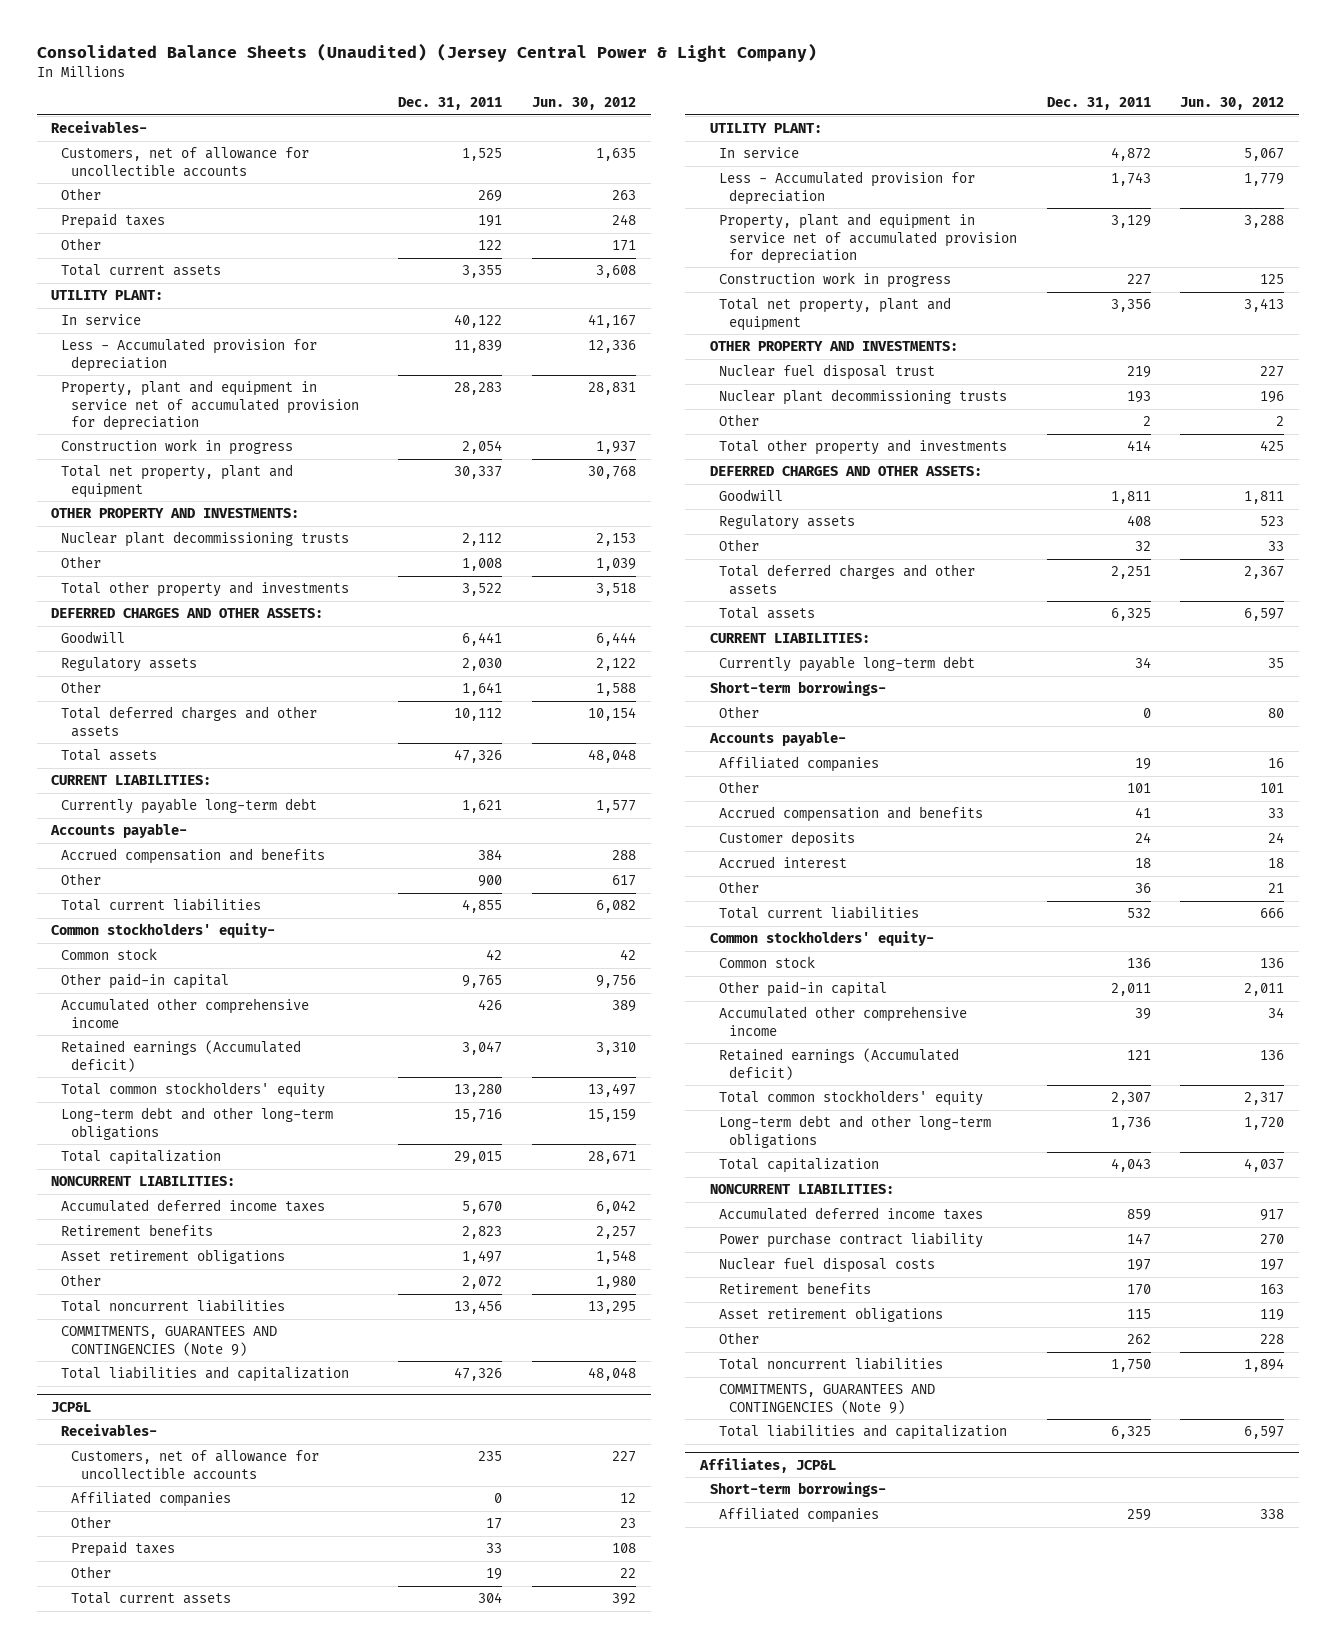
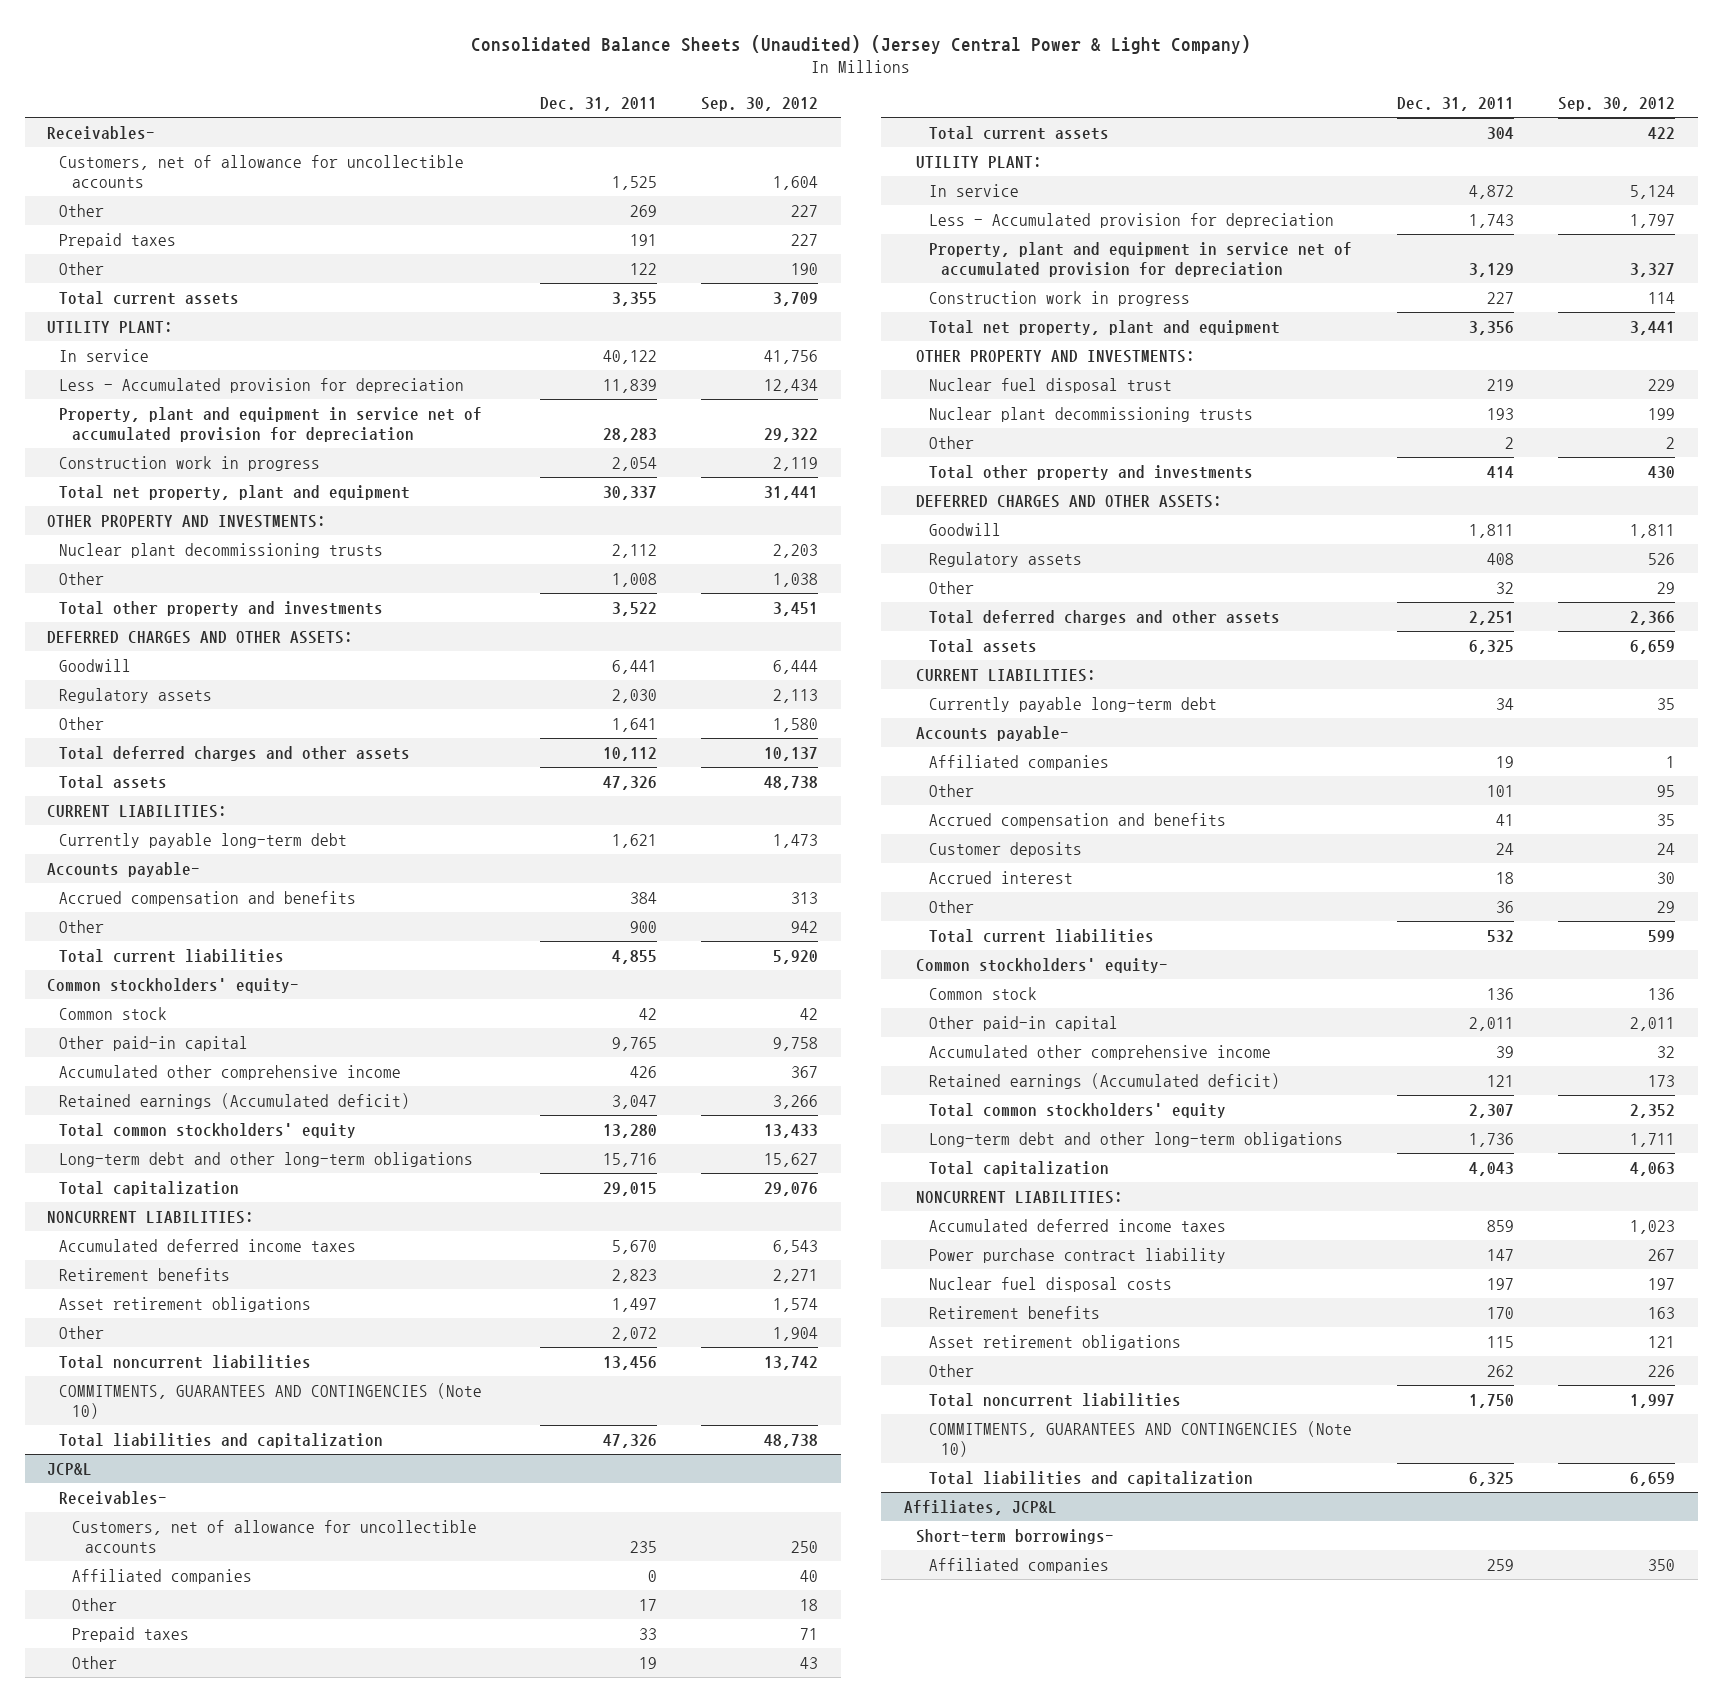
- | Dec. 31, 2011 | Jun. 30, 2012
+ | Dec. 31, 2011 | Sep. 30, 2012
- COMMITMENTS, GUARANTEES AND CONTINGENCIES (Note 9)
+ COMMITMENTS, GUARANTEES AND CONTINGENCIES (Note 10)
@ JCP&L
- Short-term borrowings-
- Other | 0 | 80
- COMMITMENTS, GUARANTEES AND CONTINGENCIES (Note 9)
+ COMMITMENTS, GUARANTEES AND CONTINGENCIES (Note 10)

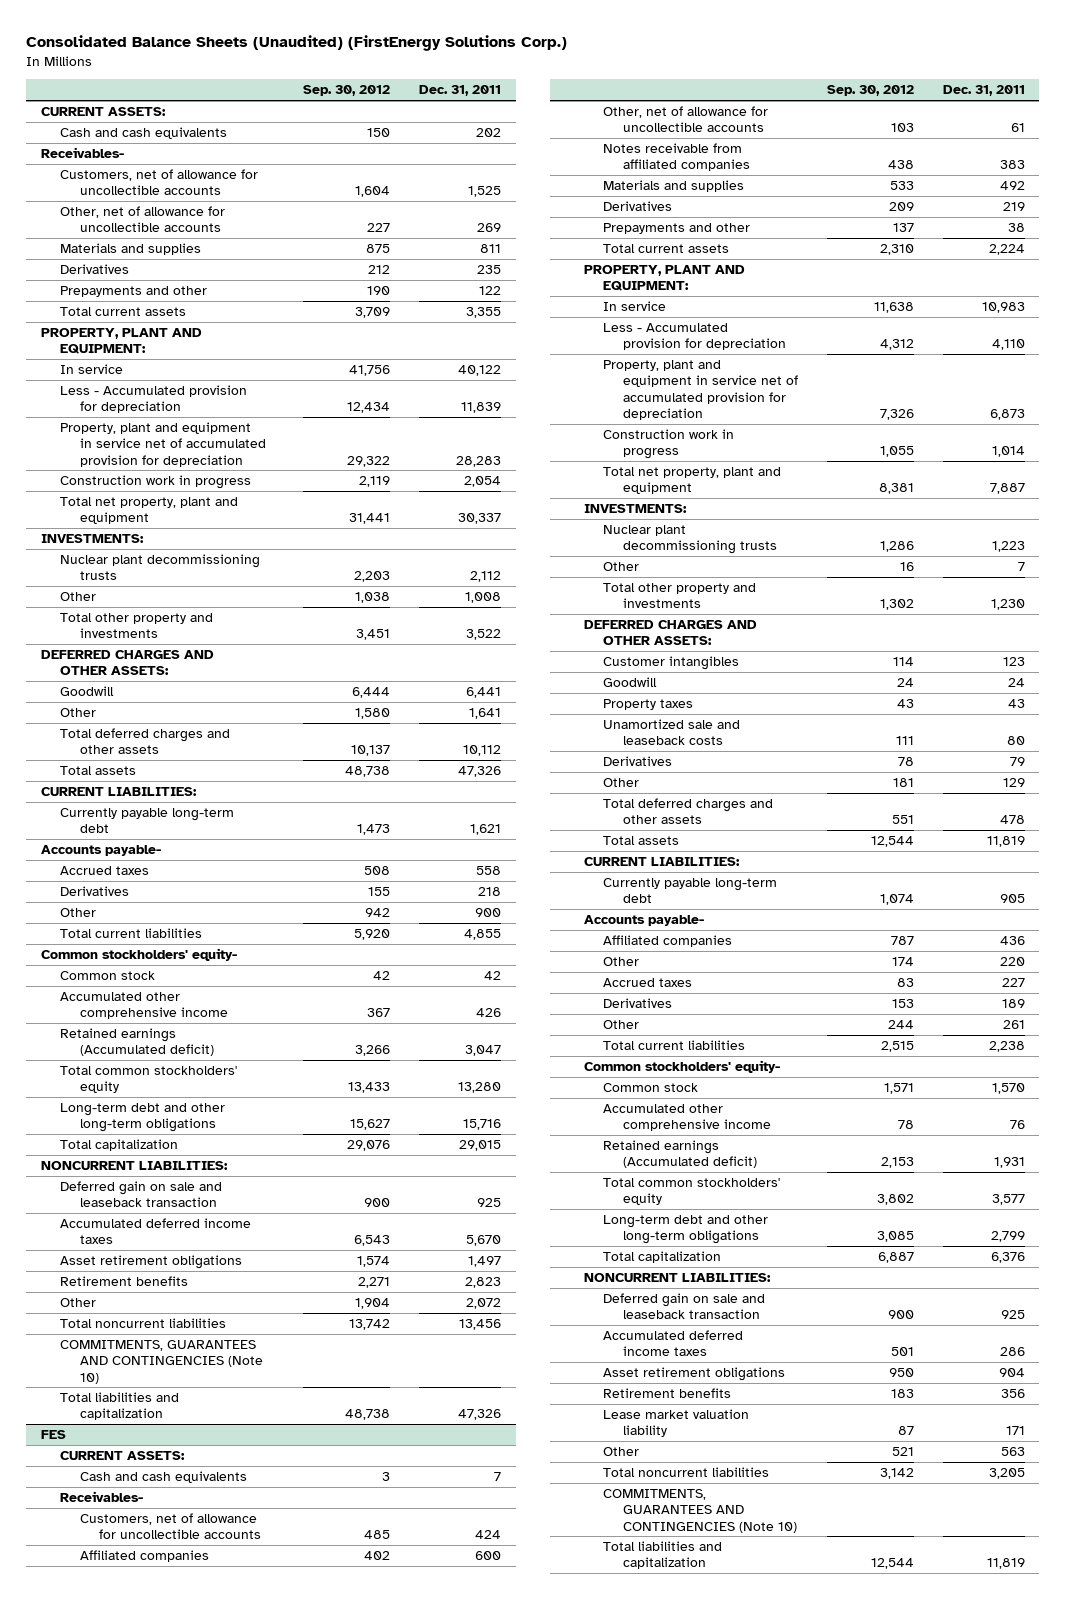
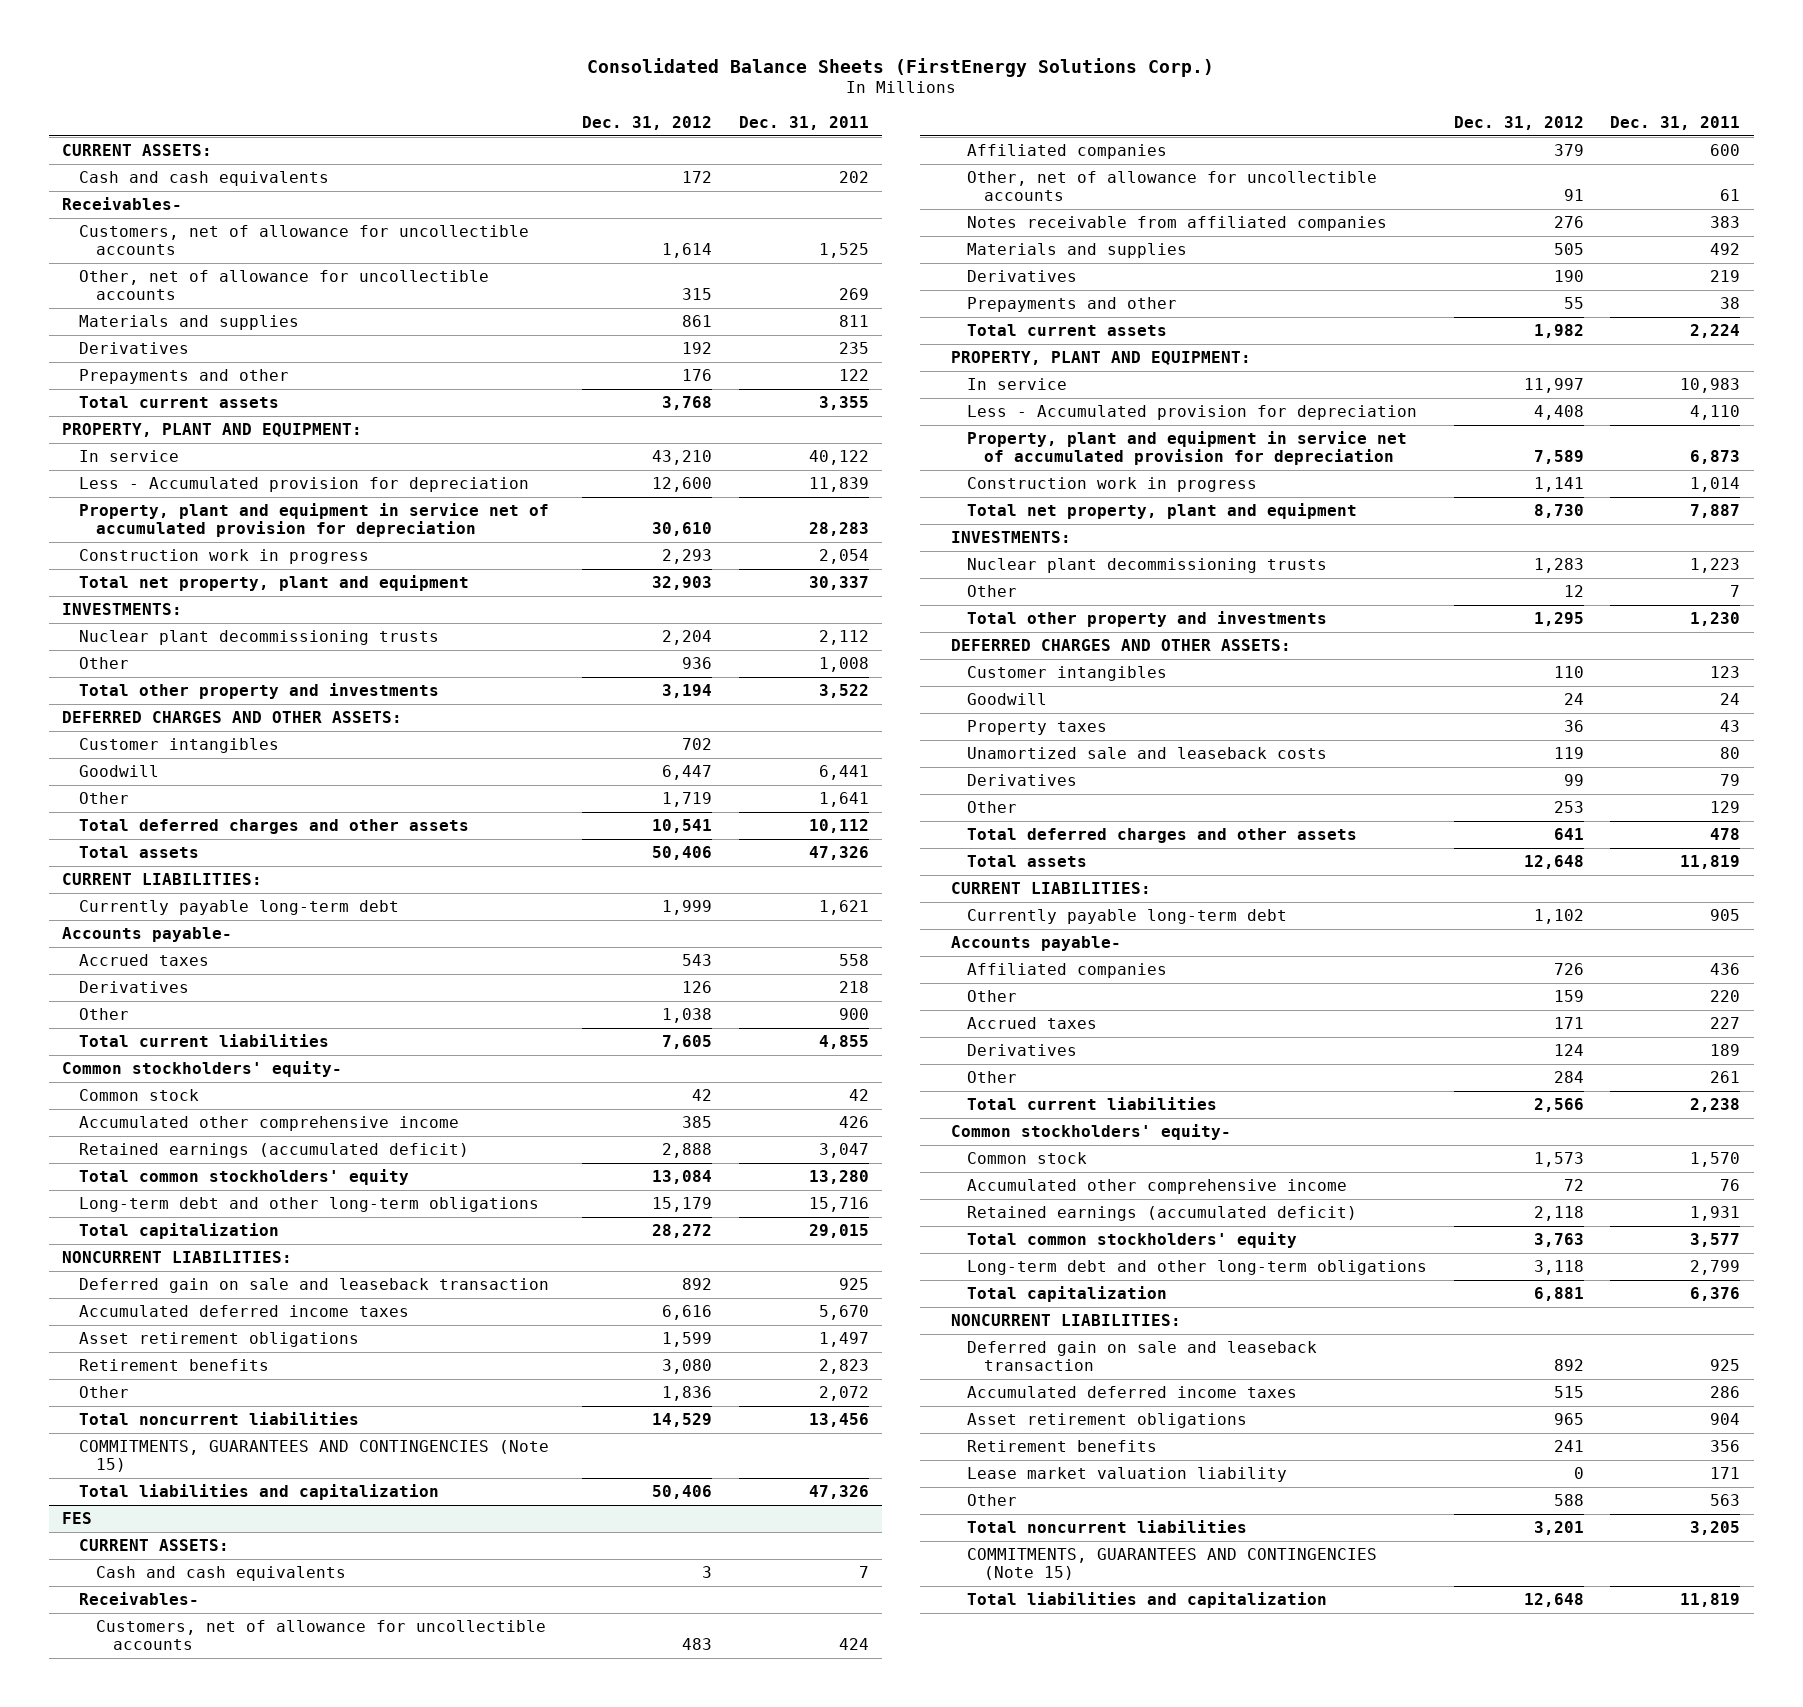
- Consolidated Balance Sheets (Unaudited) (FirstEnergy Solutions Corp.)
+ Consolidated Balance Sheets (FirstEnergy Solutions Corp.)
- | Sep. 30, 2012 | Dec. 31, 2011
+ | Dec. 31, 2012 | Dec. 31, 2011
+ Customer intangibles | 702 |
- Retained earnings (Accumulated deficit) | 3,266 | 3,047
+ Retained earnings (accumulated deficit) | 2,888 | 3,047
- COMMITMENTS, GUARANTEES AND CONTINGENCIES (Note 10)
+ COMMITMENTS, GUARANTEES AND CONTINGENCIES (Note 15)
@ FES
- Retained earnings (Accumulated deficit) | 2,153 | 1,931
+ Retained earnings (accumulated deficit) | 2,118 | 1,931
- COMMITMENTS, GUARANTEES AND CONTINGENCIES (Note 10)
+ COMMITMENTS, GUARANTEES AND CONTINGENCIES (Note 15)

